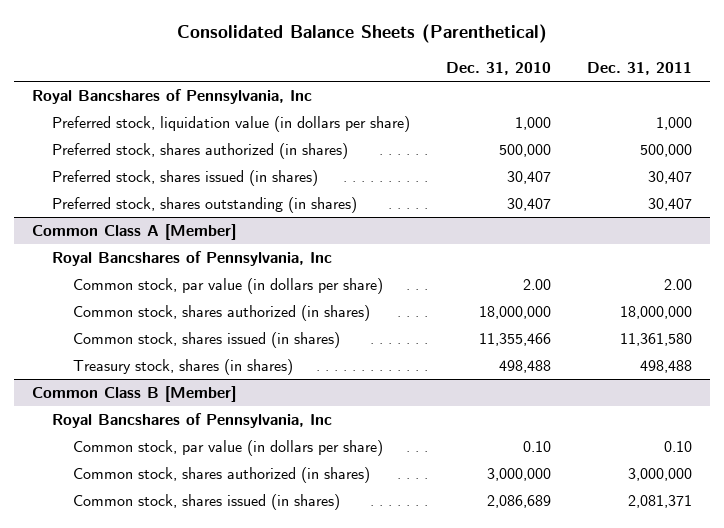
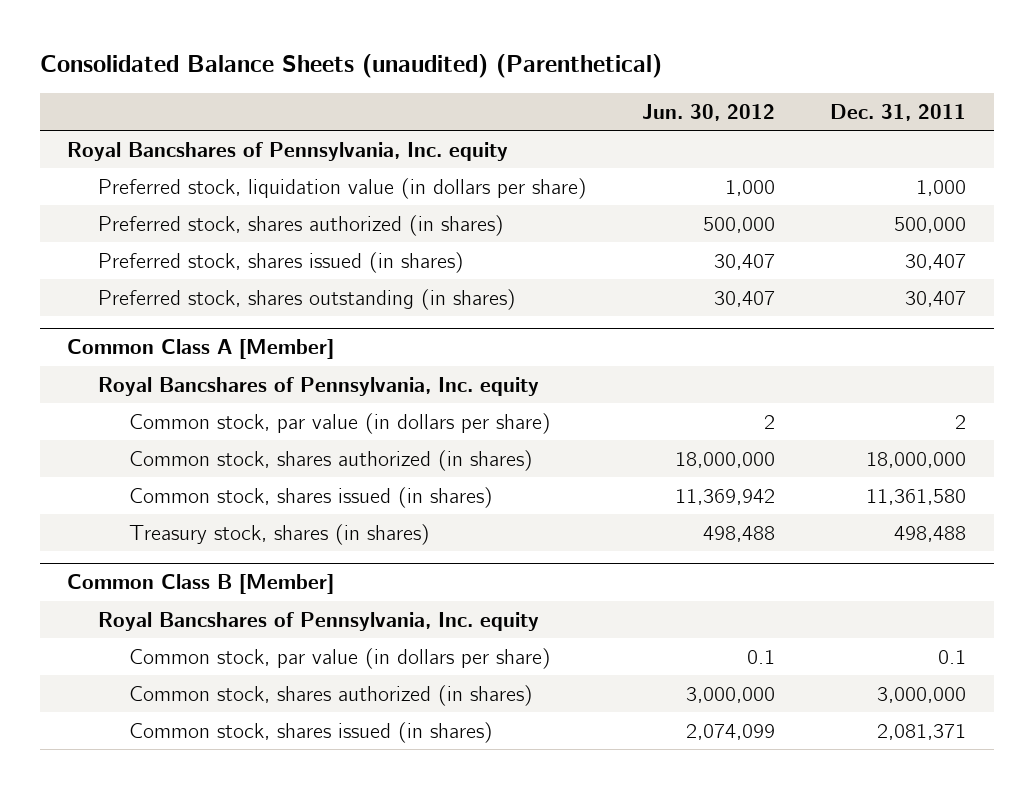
- Consolidated Balance Sheets (Parenthetical)
+ Consolidated Balance Sheets (unaudited) (Parenthetical)
- | Dec. 31, 2010 | Dec. 31, 2011
+ | Jun. 30, 2012 | Dec. 31, 2011
- Royal Bancshares of Pennsylvania, Inc
+ Royal Bancshares of Pennsylvania, Inc. equity
@ Common Class A [Member]
- Royal Bancshares of Pennsylvania, Inc
- Common stock, par value (in dollars per share) | 2.00 | 2.00
+ Royal Bancshares of Pennsylvania, Inc. equity
+ Common stock, par value (in dollars per share) | 2 | 2
@ Common Class B [Member]
- Royal Bancshares of Pennsylvania, Inc
- Common stock, par value (in dollars per share) | 0.10 | 0.10
+ Royal Bancshares of Pennsylvania, Inc. equity
+ Common stock, par value (in dollars per share) | 0.1 | 0.1

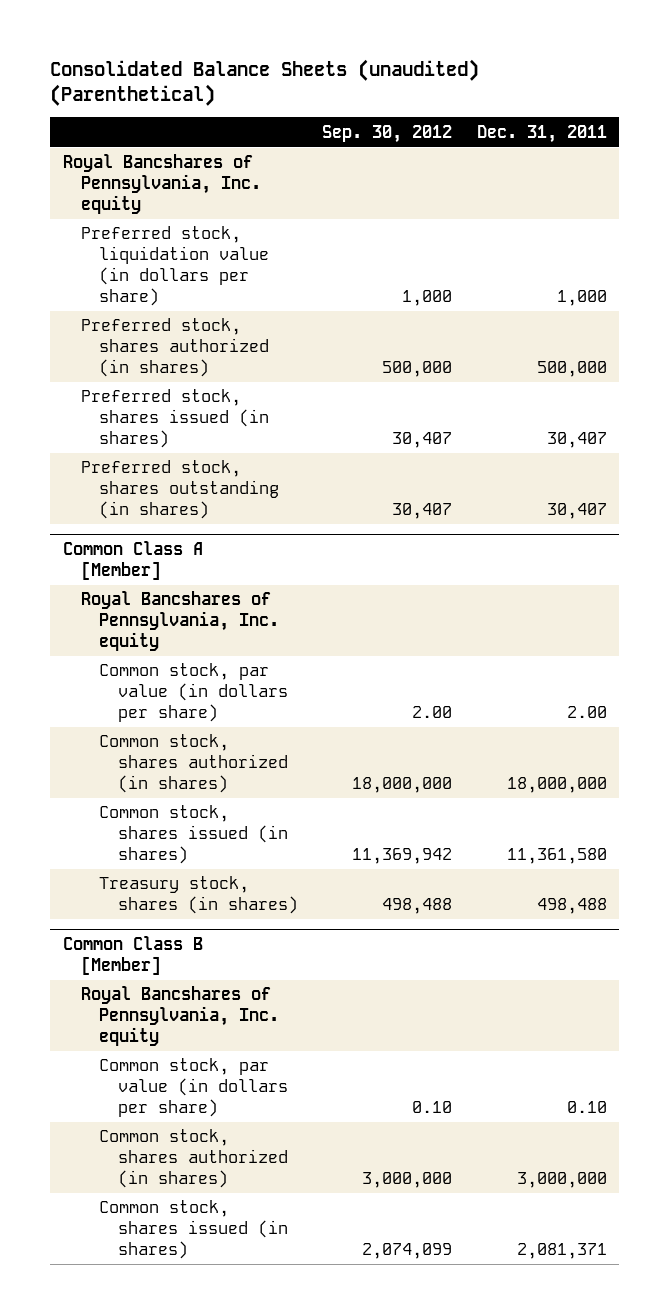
- | Jun. 30, 2012 | Dec. 31, 2011
+ | Sep. 30, 2012 | Dec. 31, 2011
@ Common Class A [Member]
- Common stock, par value (in dollars per share) | 2 | 2
+ Common stock, par value (in dollars per share) | 2.00 | 2.00
@ Common Class B [Member]
- Common stock, par value (in dollars per share) | 0.1 | 0.1
+ Common stock, par value (in dollars per share) | 0.10 | 0.10

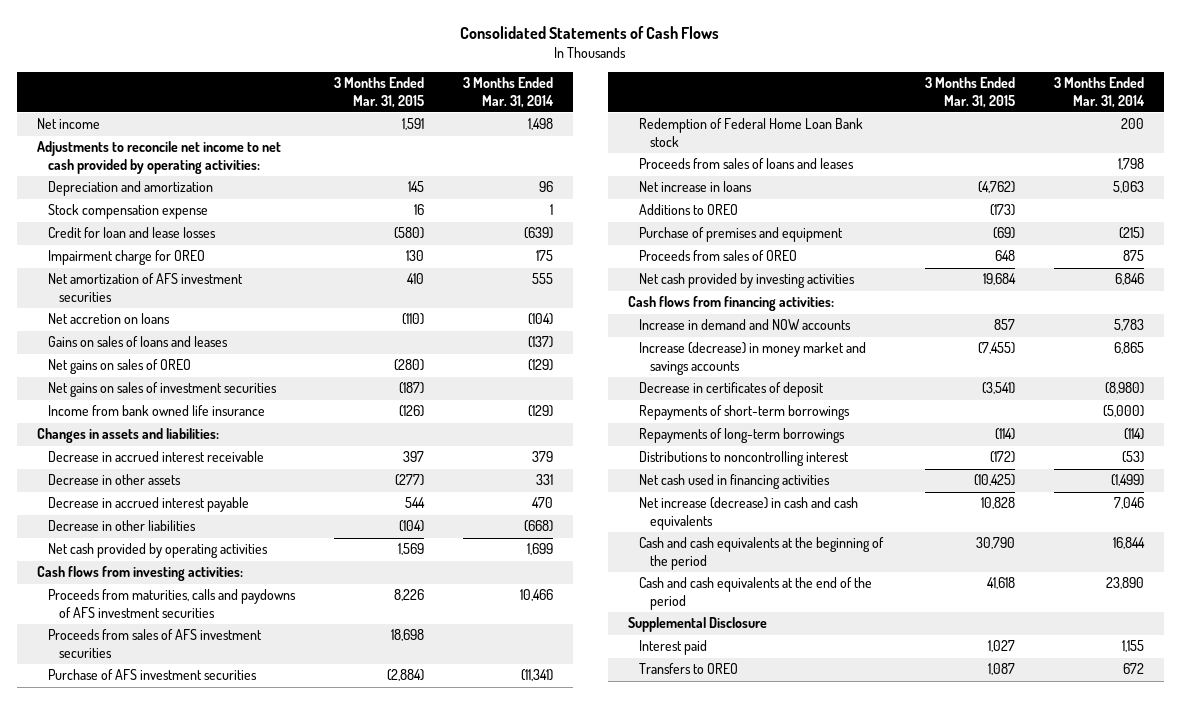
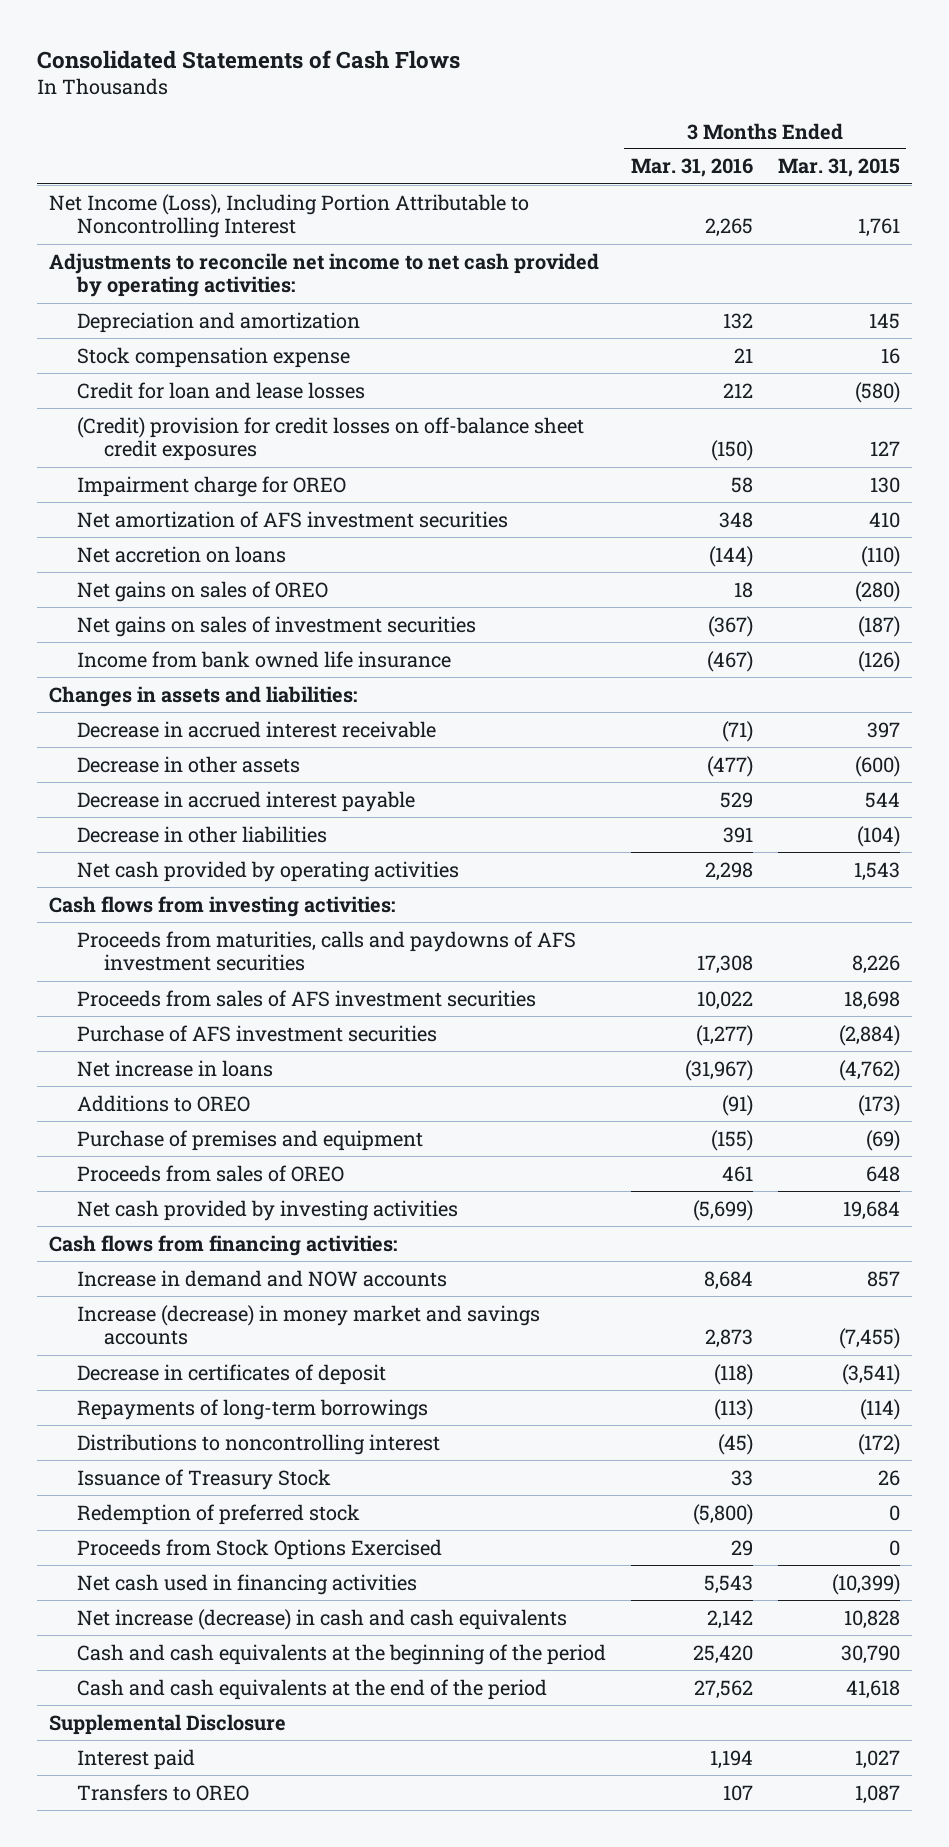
- | 3 Months Ended Mar. 31, 2015 | 3 Months Ended Mar. 31, 2014
+ | 3 Months Ended Mar. 31, 2016 | 3 Months Ended Mar. 31, 2015
- Net income | 1,591 | 1,498
+ Net Income (Loss), Including Portion Attributable to Noncontrolling Interest | 2,265 | 1,761
+ (Credit) provision for credit losses on off-balance sheet credit exposures | (150) | 127
- Gains on sales of loans and leases | | (137)
- Decrease in other assets | (277) | 331
+ Decrease in other assets | (477) | (600)
- Net cash provided by operating activities | 1,569 | 1,699
+ Net cash provided by operating activities | 2,298 | 1,543
- Redemption of Federal Home Loan Bank stock | | 200
- Proceeds from sales of loans and leases | | 1,798
- Repayments of short-term borrowings | | (5,000)
- Net cash used in financing activities | (10,425) | (1,499)
+ Issuance of Treasury Stock | 33 | 26
+ Redemption of preferred stock | (5,800) | 0
+ Proceeds from Stock Options Exercised | 29 | 0
+ Net cash used in financing activities | 5,543 | (10,399)

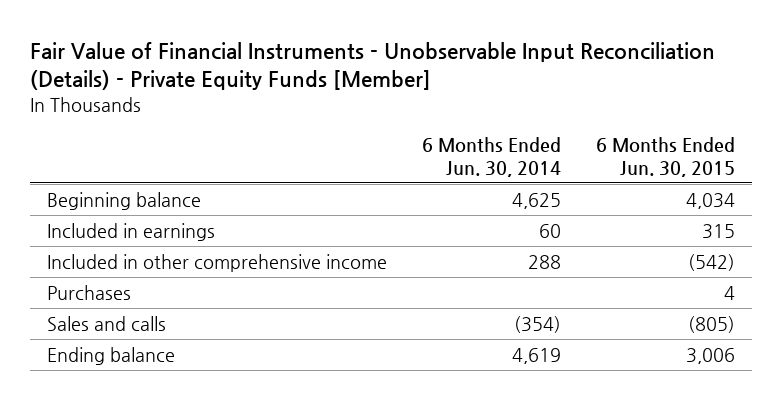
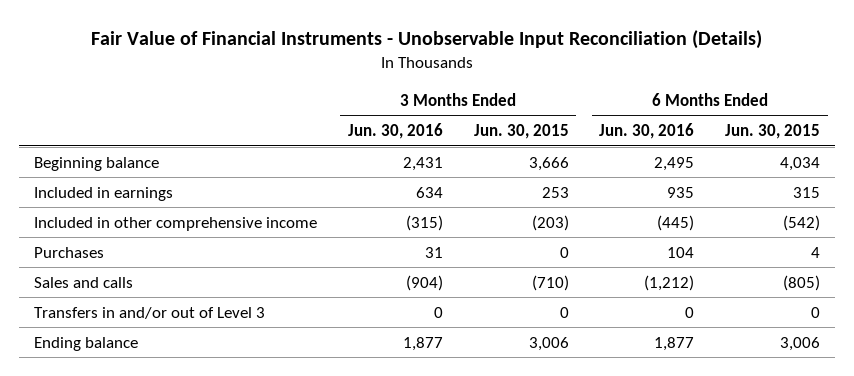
- Fair Value of Financial Instruments - Unobservable Input Reconciliation (Details) - Private Equity Funds [Member]
+ Fair Value of Financial Instruments - Unobservable Input Reconciliation (Details)
- | 6 Months Ended Jun. 30, 2014 | 6 Months Ended Jun. 30, 2015
+ | 3 Months Ended Jun. 30, 2016 | 3 Months Ended Jun. 30, 2015 | 6 Months Ended Jun. 30, 2016 | 6 Months Ended Jun. 30, 2015
+ Transfers in and/or out of Level 3 | 0 | 0 | 0 | 0

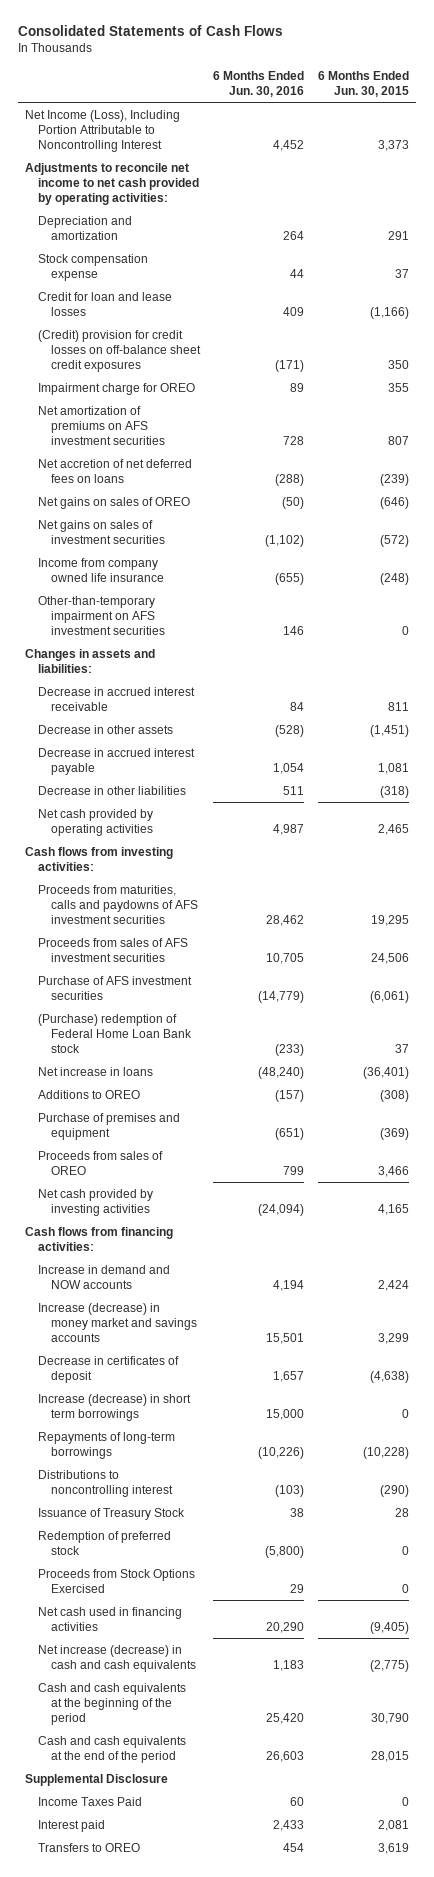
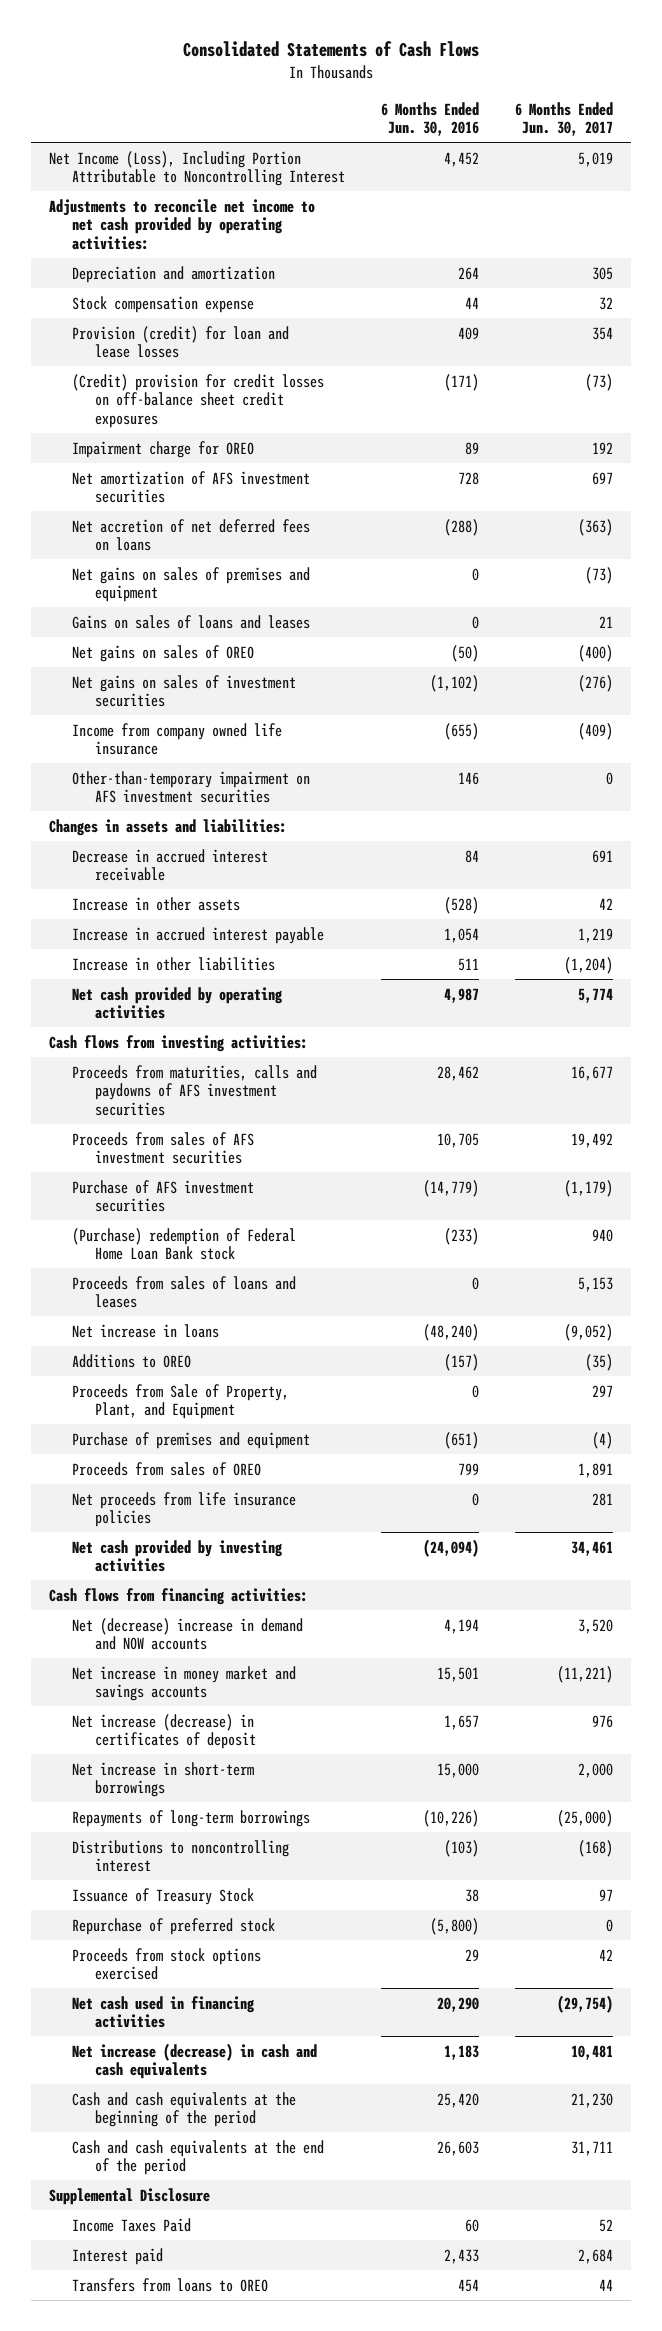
- | 6 Months Ended Jun. 30, 2016 | 6 Months Ended Jun. 30, 2015
+ | 6 Months Ended Jun. 30, 2016 | 6 Months Ended Jun. 30, 2017
- Credit for loan and lease losses | 409 | (1,166)
+ Provision (credit) for loan and lease losses | 409 | 354
- Net amortization of premiums on AFS investment securities | 728 | 807
+ Net amortization of AFS investment securities | 728 | 697
+ Net gains on sales of premises and equipment | 0 | (73)
+ Gains on sales of loans and leases | 0 | 21
- Decrease in other assets | (528) | (1,451)
- Decrease in accrued interest payable | 1,054 | 1,081
- Decrease in other liabilities | 511 | (318)
+ Increase in other assets | (528) | 42
+ Increase in accrued interest payable | 1,054 | 1,219
+ Increase in other liabilities | 511 | (1,204)
+ Proceeds from sales of loans and leases | 0 | 5,153
+ Proceeds from Sale of Property, Plant, and Equipment | 0 | 297
+ Net proceeds from life insurance policies | 0 | 281
- Increase in demand and NOW accounts | 4,194 | 2,424
- Increase (decrease) in money market and savings accounts | 15,501 | 3,299
- Decrease in certificates of deposit | 1,657 | (4,638)
- Increase (decrease) in short term borrowings | 15,000 | 0
+ Net (decrease) increase in demand and NOW accounts | 4,194 | 3,520
+ Net increase in money market and savings accounts | 15,501 | (11,221)
+ Net increase (decrease) in certificates of deposit | 1,657 | 976
+ Net increase in short-term borrowings | 15,000 | 2,000
- Redemption of preferred stock | (5,800) | 0
- Proceeds from Stock Options Exercised | 29 | 0
+ Repurchase of preferred stock | (5,800) | 0
+ Proceeds from stock options exercised | 29 | 42
- Transfers to OREO | 454 | 3,619
+ Transfers from loans to OREO | 454 | 44

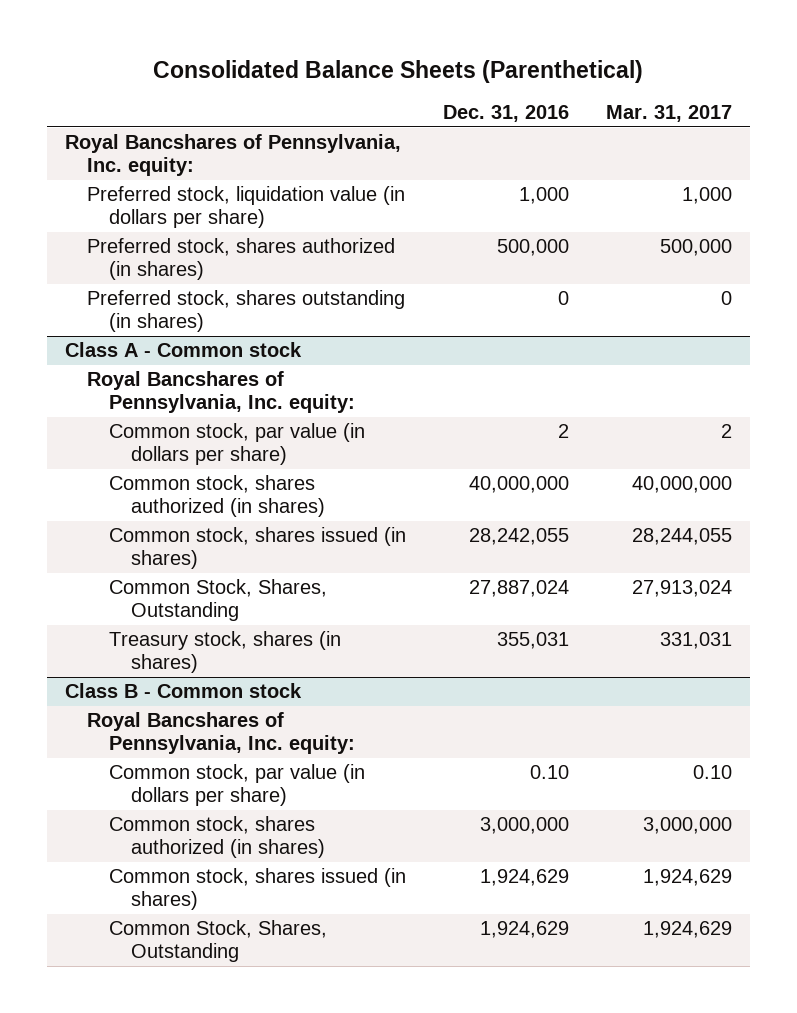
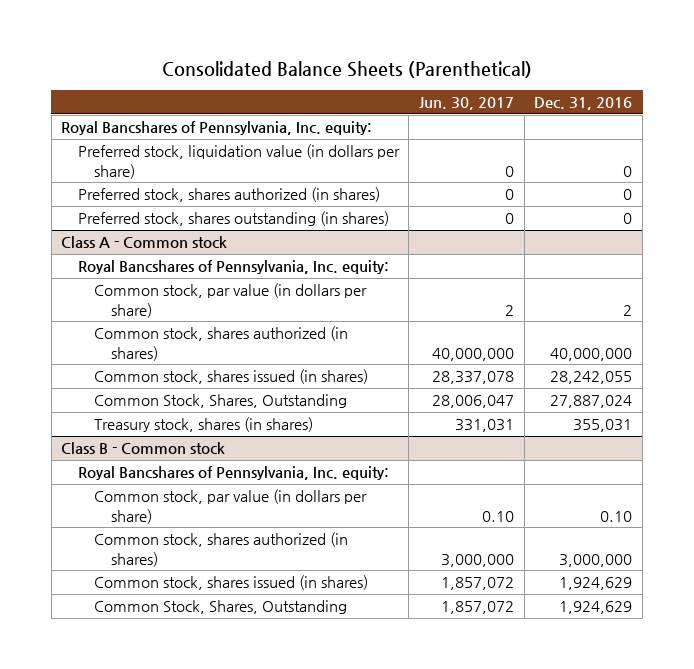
- | Dec. 31, 2016 | Mar. 31, 2017
+ | Jun. 30, 2017 | Dec. 31, 2016
- Preferred stock, liquidation value (in dollars per share) | 1,000 | 1,000
- Preferred stock, shares authorized (in shares) | 500,000 | 500,000
+ Preferred stock, liquidation value (in dollars per share) | 0 | 0
+ Preferred stock, shares authorized (in shares) | 0 | 0

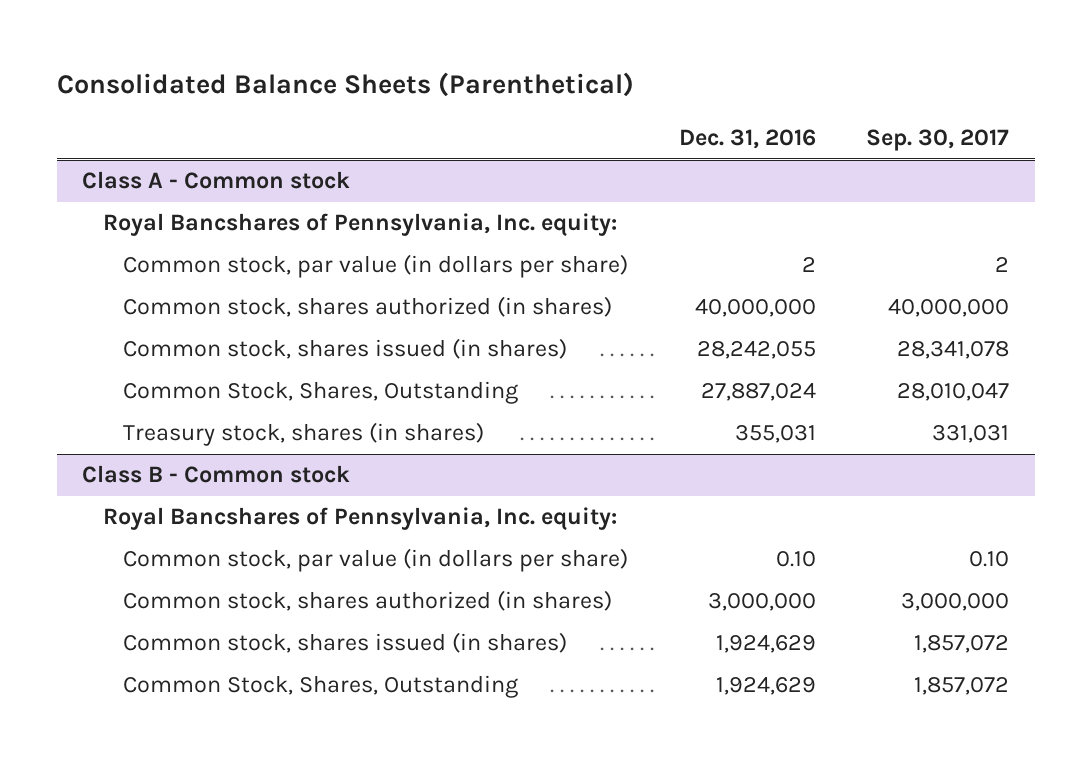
- | Jun. 30, 2017 | Dec. 31, 2016
+ | Dec. 31, 2016 | Sep. 30, 2017
- Royal Bancshares of Pennsylvania, Inc. equity:
- Preferred stock, liquidation value (in dollars per share) | 0 | 0
- Preferred stock, shares authorized (in shares) | 0 | 0
- Preferred stock, shares outstanding (in shares) | 0 | 0

